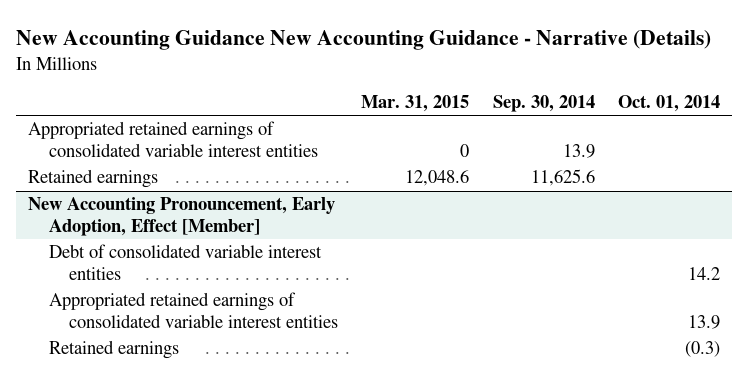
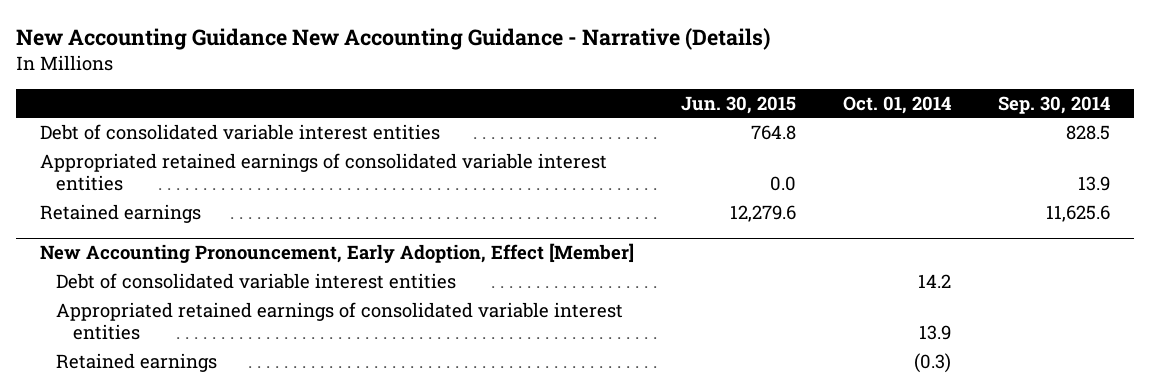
- | Mar. 31, 2015 | Sep. 30, 2014 | Oct. 01, 2014
+ | Jun. 30, 2015 | Oct. 01, 2014 | Sep. 30, 2014
+ Debt of consolidated variable interest entities | 764.8 | | 828.5

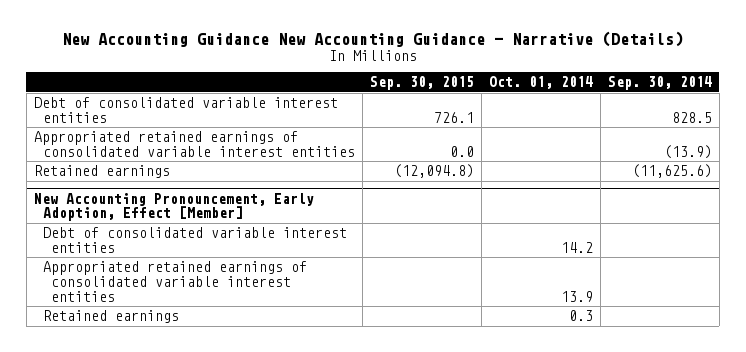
- | Jun. 30, 2015 | Oct. 01, 2014 | Sep. 30, 2014
+ | Sep. 30, 2015 | Oct. 01, 2014 | Sep. 30, 2014
- Appropriated retained earnings of consolidated variable interest entities | 0.0 | | 13.9
- Retained earnings | 12,279.6 | | 11,625.6
+ Appropriated retained earnings of consolidated variable interest entities | 0.0 | | (13.9)
+ Retained earnings | (12,094.8) | | (11,625.6)
@ New Accounting Pronouncement, Early Adoption, Effect [Member]
- Retained earnings | | (0.3) |
+ Retained earnings | | 0.3 |

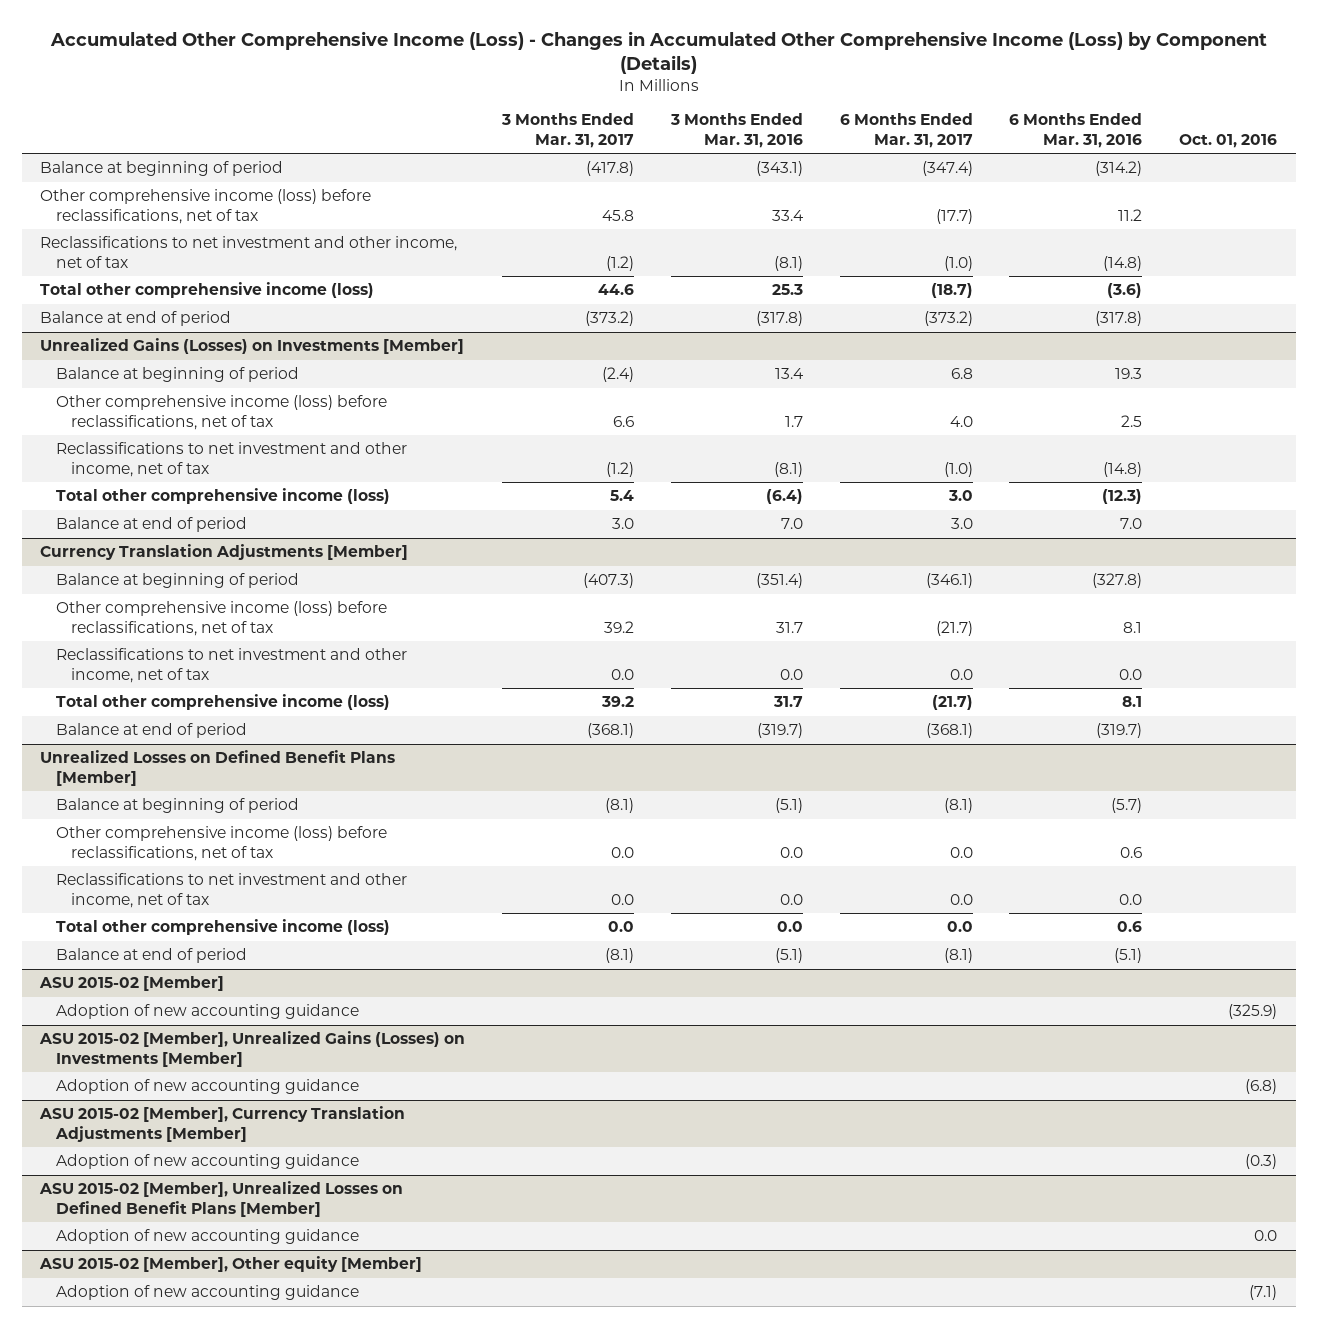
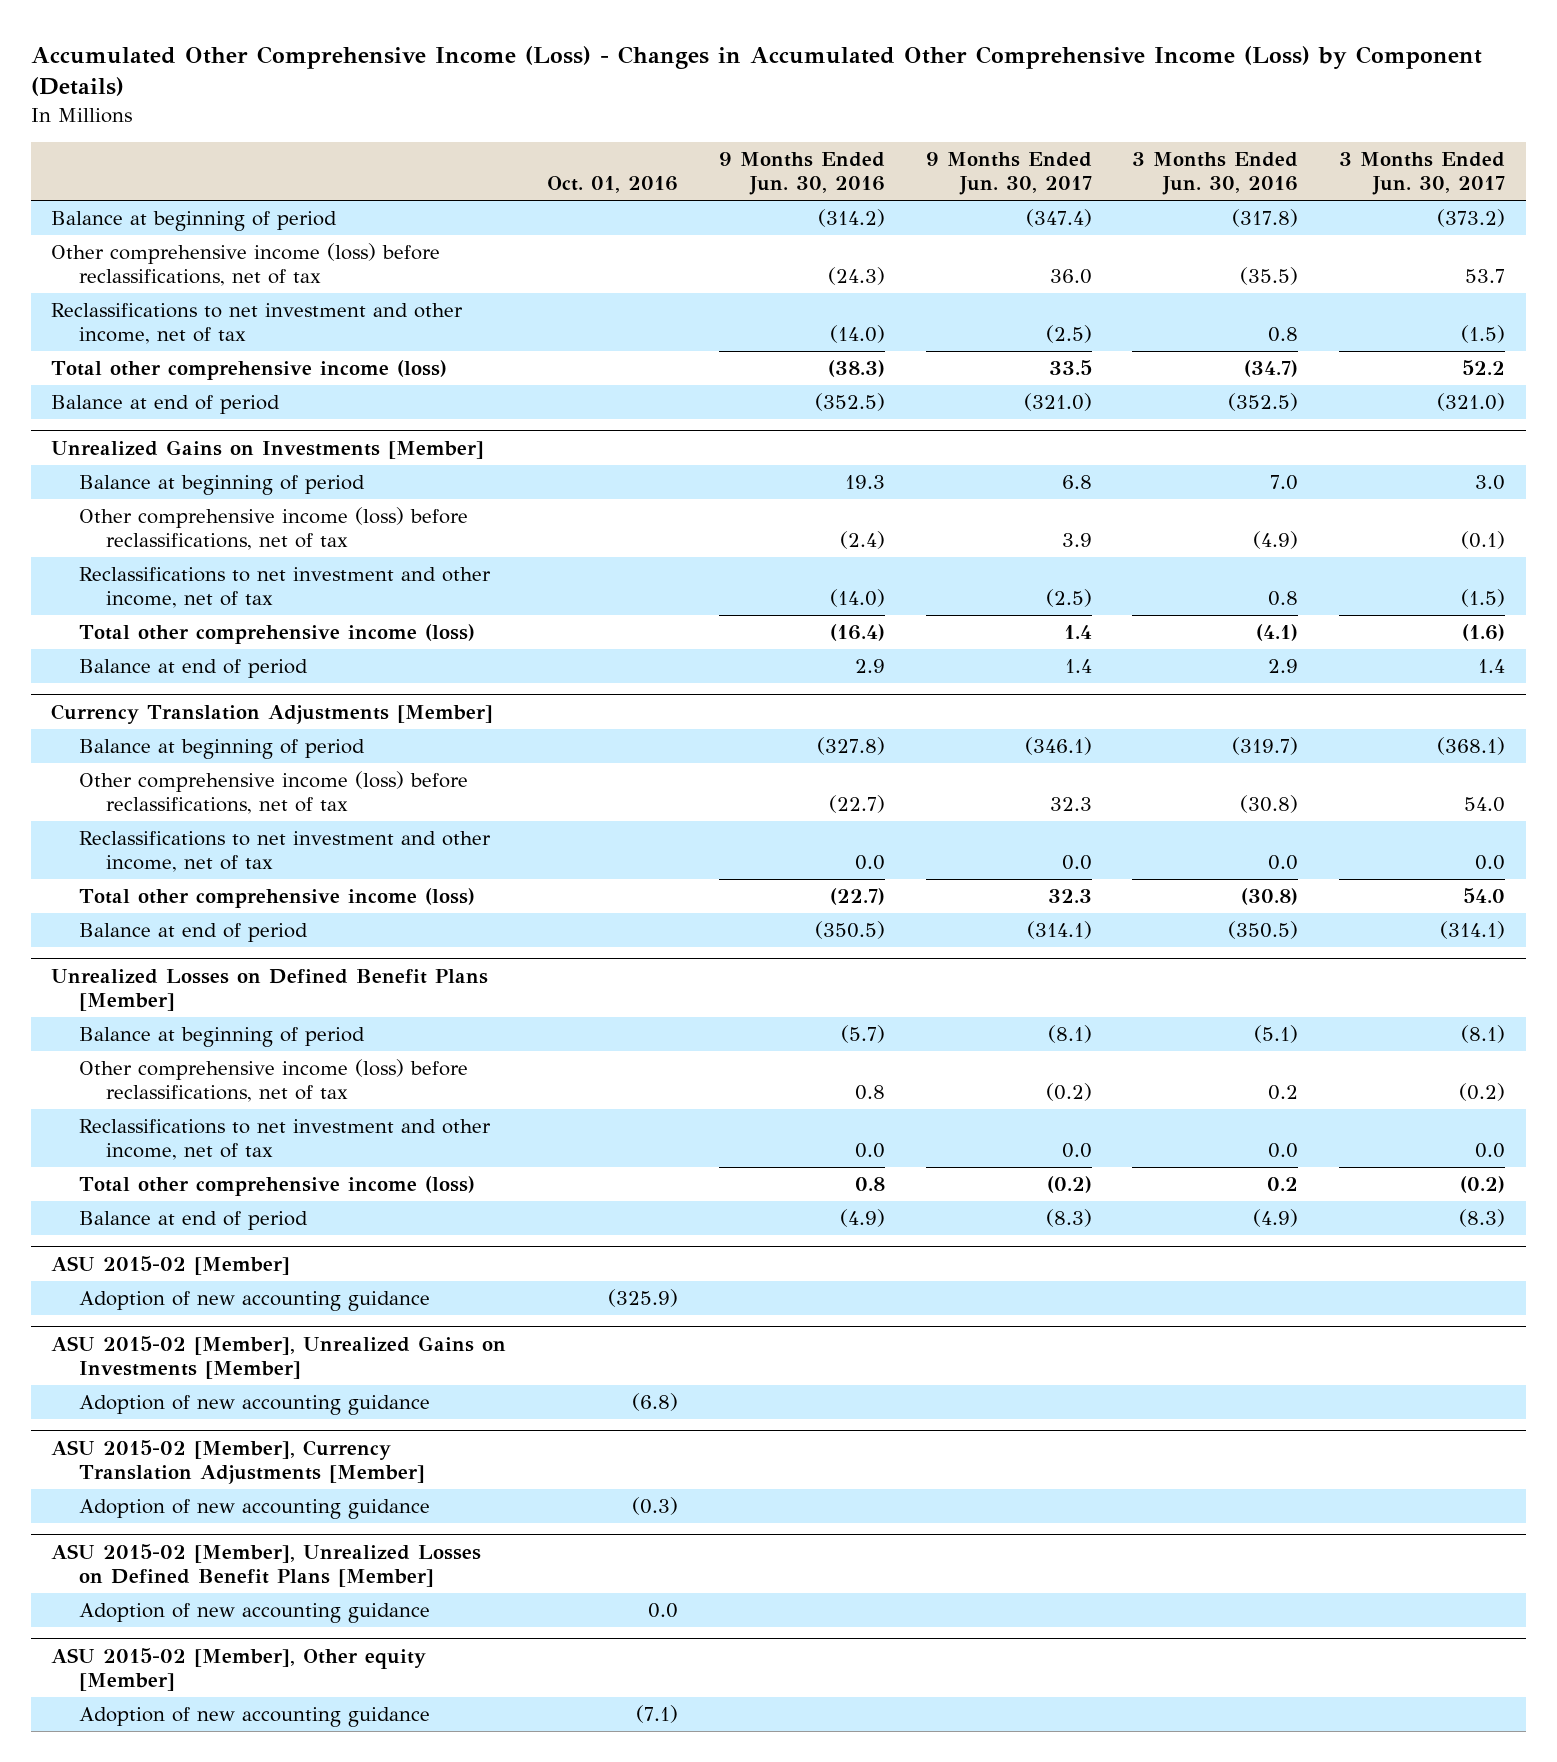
- | 3 Months Ended Mar. 31, 2017 | 3 Months Ended Mar. 31, 2016 | 6 Months Ended Mar. 31, 2017 | 6 Months Ended Mar. 31, 2016 | Oct. 01, 2016
+ | Oct. 01, 2016 | 9 Months Ended Jun. 30, 2016 | 9 Months Ended Jun. 30, 2017 | 3 Months Ended Jun. 30, 2016 | 3 Months Ended Jun. 30, 2017
- Unrealized Gains (Losses) on Investments [Member]
+ Unrealized Gains on Investments [Member]
- ASU 2015-02 [Member], Unrealized Gains (Losses) on Investments [Member]
+ ASU 2015-02 [Member], Unrealized Gains on Investments [Member]

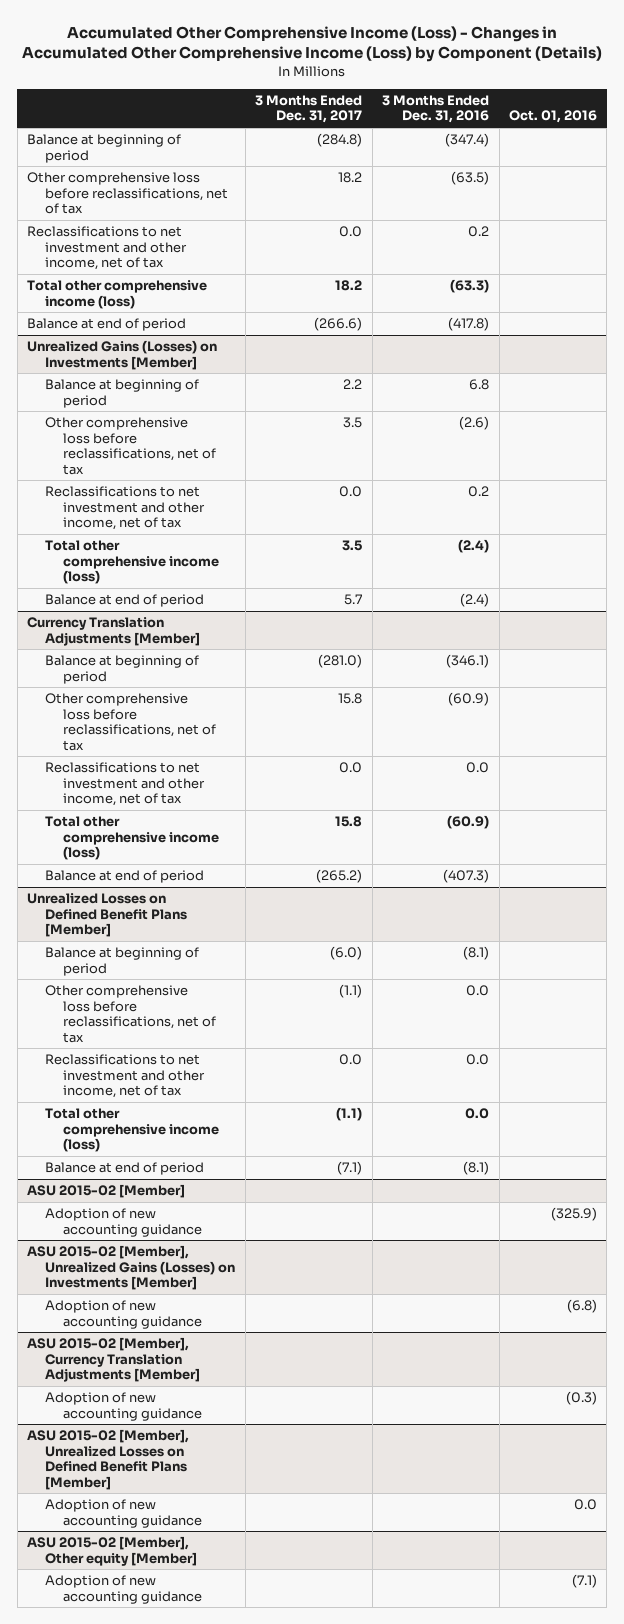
- | Oct. 01, 2016 | 9 Months Ended Jun. 30, 2016 | 9 Months Ended Jun. 30, 2017 | 3 Months Ended Jun. 30, 2016 | 3 Months Ended Jun. 30, 2017
+ | 3 Months Ended Dec. 31, 2017 | 3 Months Ended Dec. 31, 2016 | Oct. 01, 2016
- Other comprehensive income (loss) before reclassifications, net of tax | | (24.3) | 36.0 | (35.5) | 53.7
+ Other comprehensive loss before reclassifications, net of tax | 18.2 | (63.5) |
- Unrealized Gains on Investments [Member]
+ Unrealized Gains (Losses) on Investments [Member]
- Other comprehensive income (loss) before reclassifications, net of tax | | (2.4) | 3.9 | (4.9) | (0.1)
+ Other comprehensive loss before reclassifications, net of tax | 3.5 | (2.6) |
@ Currency Translation Adjustments [Member]
- Other comprehensive income (loss) before reclassifications, net of tax | | (22.7) | 32.3 | (30.8) | 54.0
+ Other comprehensive loss before reclassifications, net of tax | 15.8 | (60.9) |
@ Unrealized Losses on Defined Benefit Plans [Member]
- Other comprehensive income (loss) before reclassifications, net of tax | | 0.8 | (0.2) | 0.2 | (0.2)
+ Other comprehensive loss before reclassifications, net of tax | (1.1) | 0.0 |
- ASU 2015-02 [Member], Unrealized Gains on Investments [Member]
+ ASU 2015-02 [Member], Unrealized Gains (Losses) on Investments [Member]

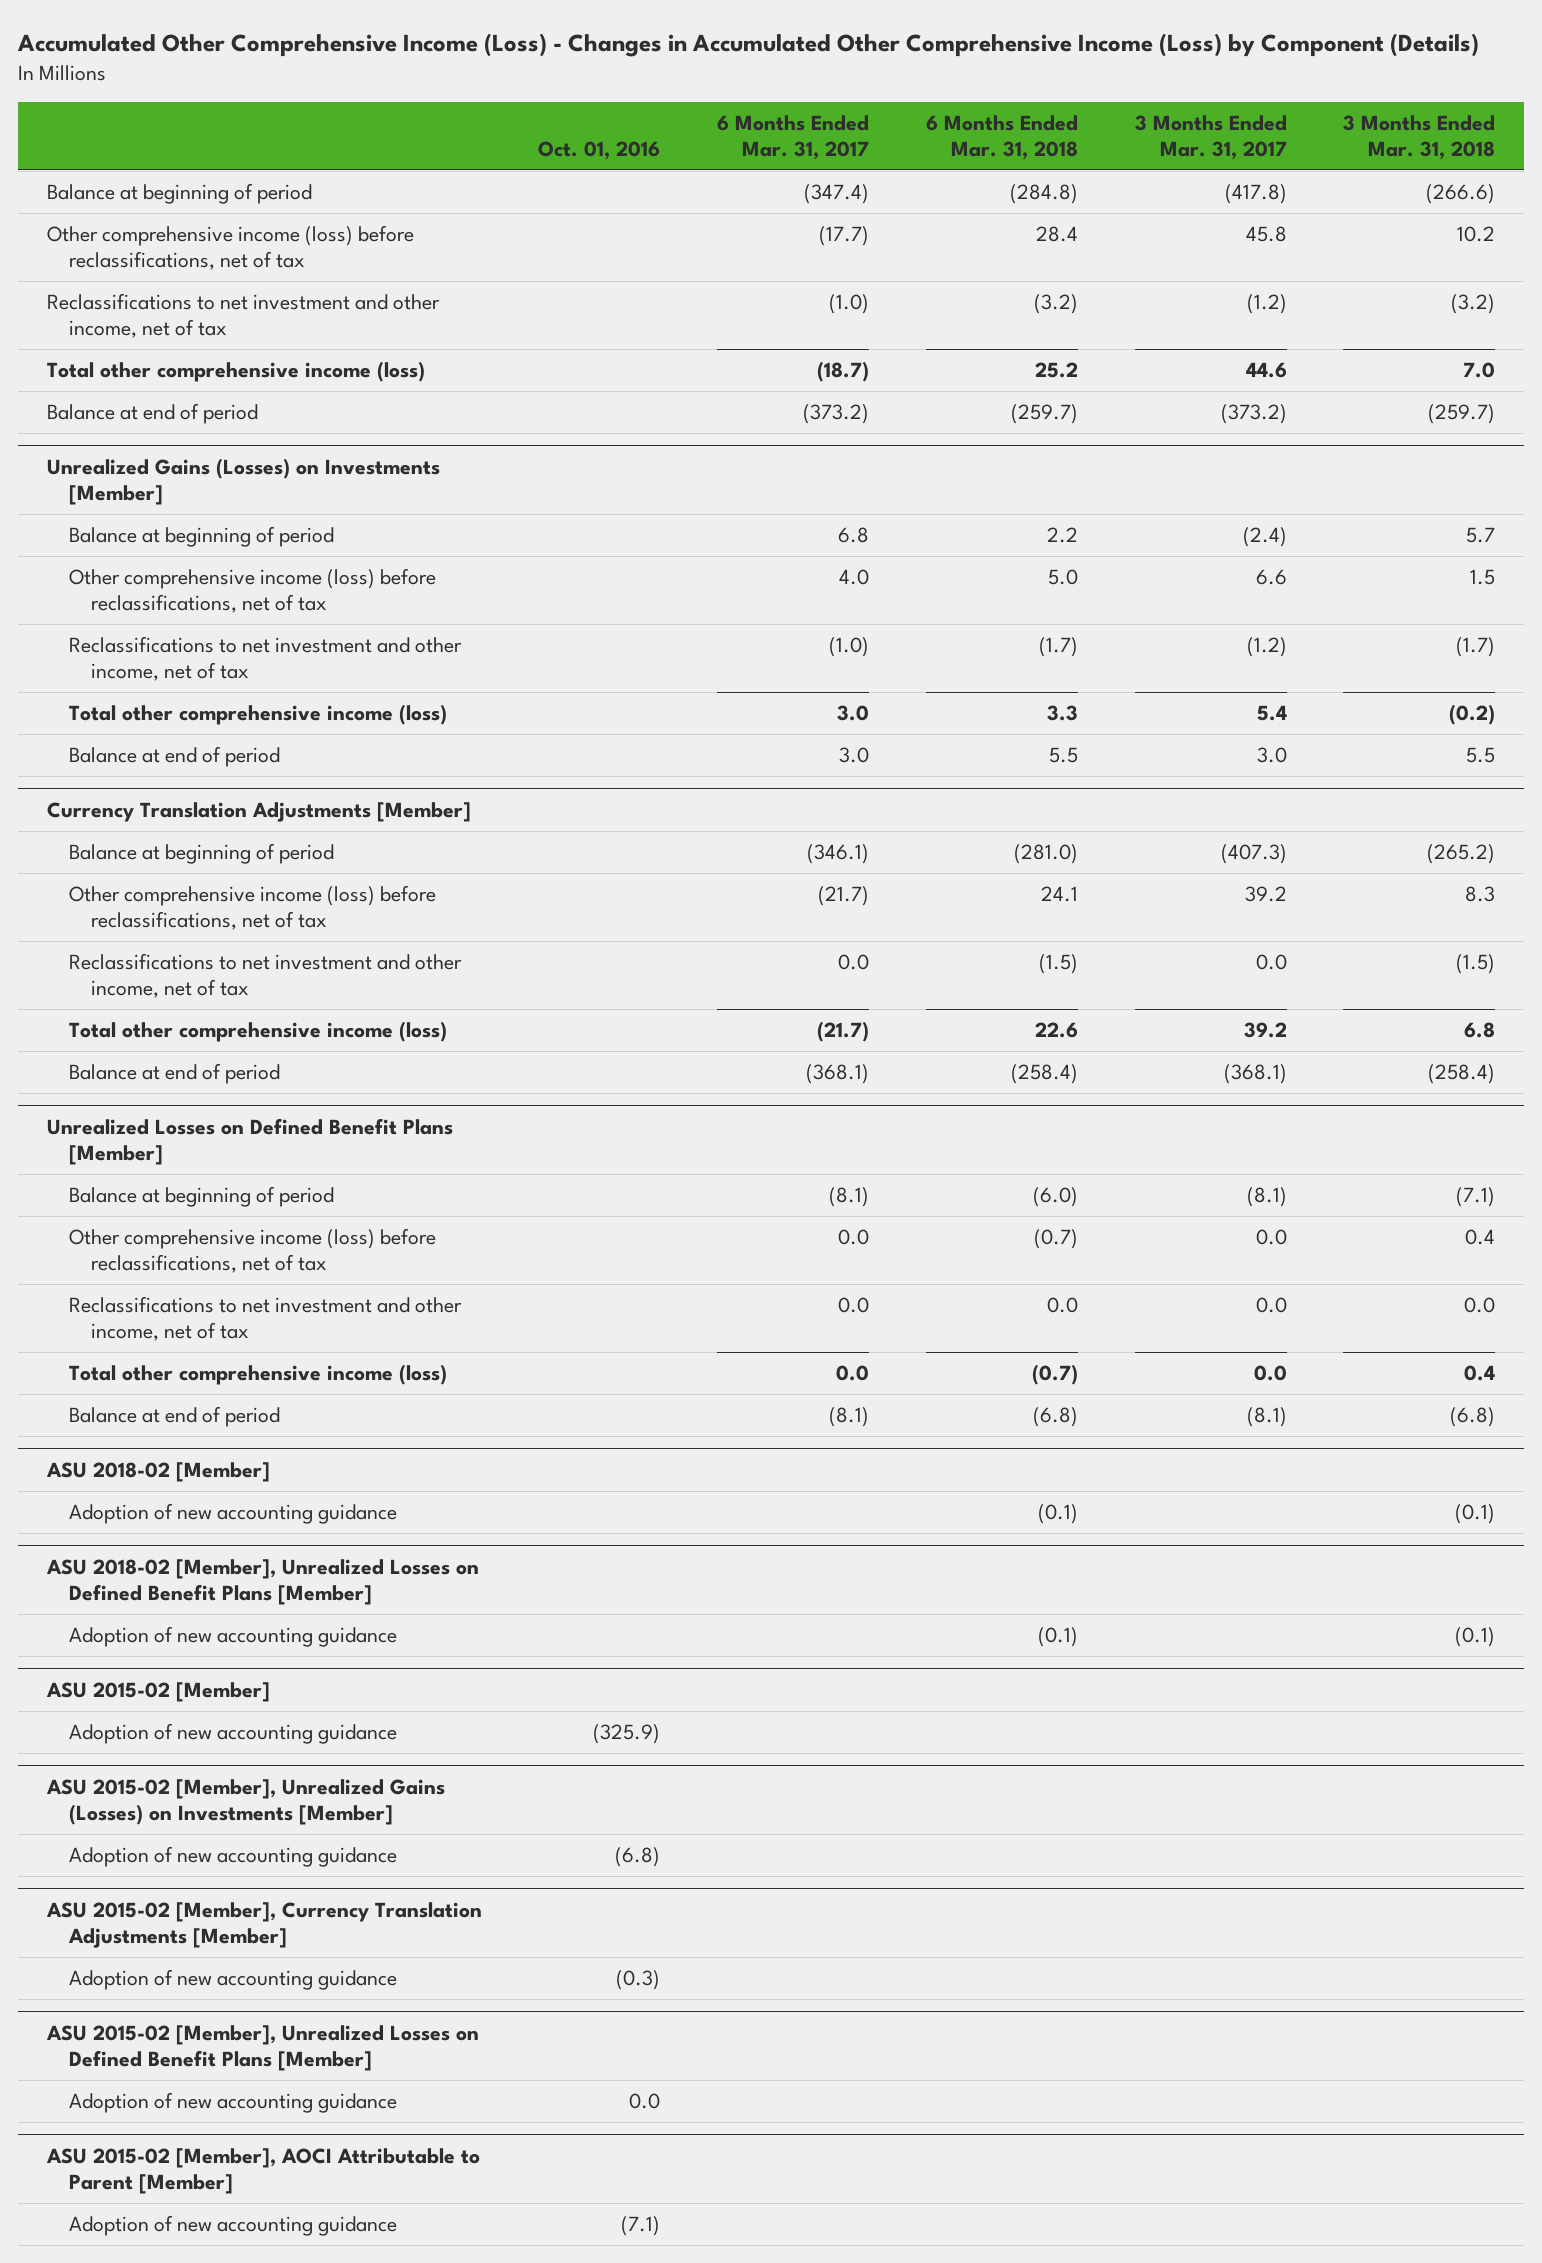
- | 3 Months Ended Dec. 31, 2017 | 3 Months Ended Dec. 31, 2016 | Oct. 01, 2016
+ | Oct. 01, 2016 | 6 Months Ended Mar. 31, 2017 | 6 Months Ended Mar. 31, 2018 | 3 Months Ended Mar. 31, 2017 | 3 Months Ended Mar. 31, 2018
- Other comprehensive loss before reclassifications, net of tax | 18.2 | (63.5) |
+ Other comprehensive income (loss) before reclassifications, net of tax | | (17.7) | 28.4 | 45.8 | 10.2
@ Unrealized Gains (Losses) on Investments [Member]
- Other comprehensive loss before reclassifications, net of tax | 3.5 | (2.6) |
+ Other comprehensive income (loss) before reclassifications, net of tax | | 4.0 | 5.0 | 6.6 | 1.5
@ Currency Translation Adjustments [Member]
- Other comprehensive loss before reclassifications, net of tax | 15.8 | (60.9) |
+ Other comprehensive income (loss) before reclassifications, net of tax | | (21.7) | 24.1 | 39.2 | 8.3
@ Unrealized Losses on Defined Benefit Plans [Member]
- Other comprehensive loss before reclassifications, net of tax | (1.1) | 0.0 |
+ Other comprehensive income (loss) before reclassifications, net of tax | | 0.0 | (0.7) | 0.0 | 0.4
+ ASU 2018-02 [Member]
+ Adoption of new accounting guidance | | | (0.1) | | (0.1)
+ ASU 2018-02 [Member], Unrealized Losses on Defined Benefit Plans [Member]
+ Adoption of new accounting guidance | | | (0.1) | | (0.1)
- ASU 2015-02 [Member], Other equity [Member]
+ ASU 2015-02 [Member], AOCI Attributable to Parent [Member]

